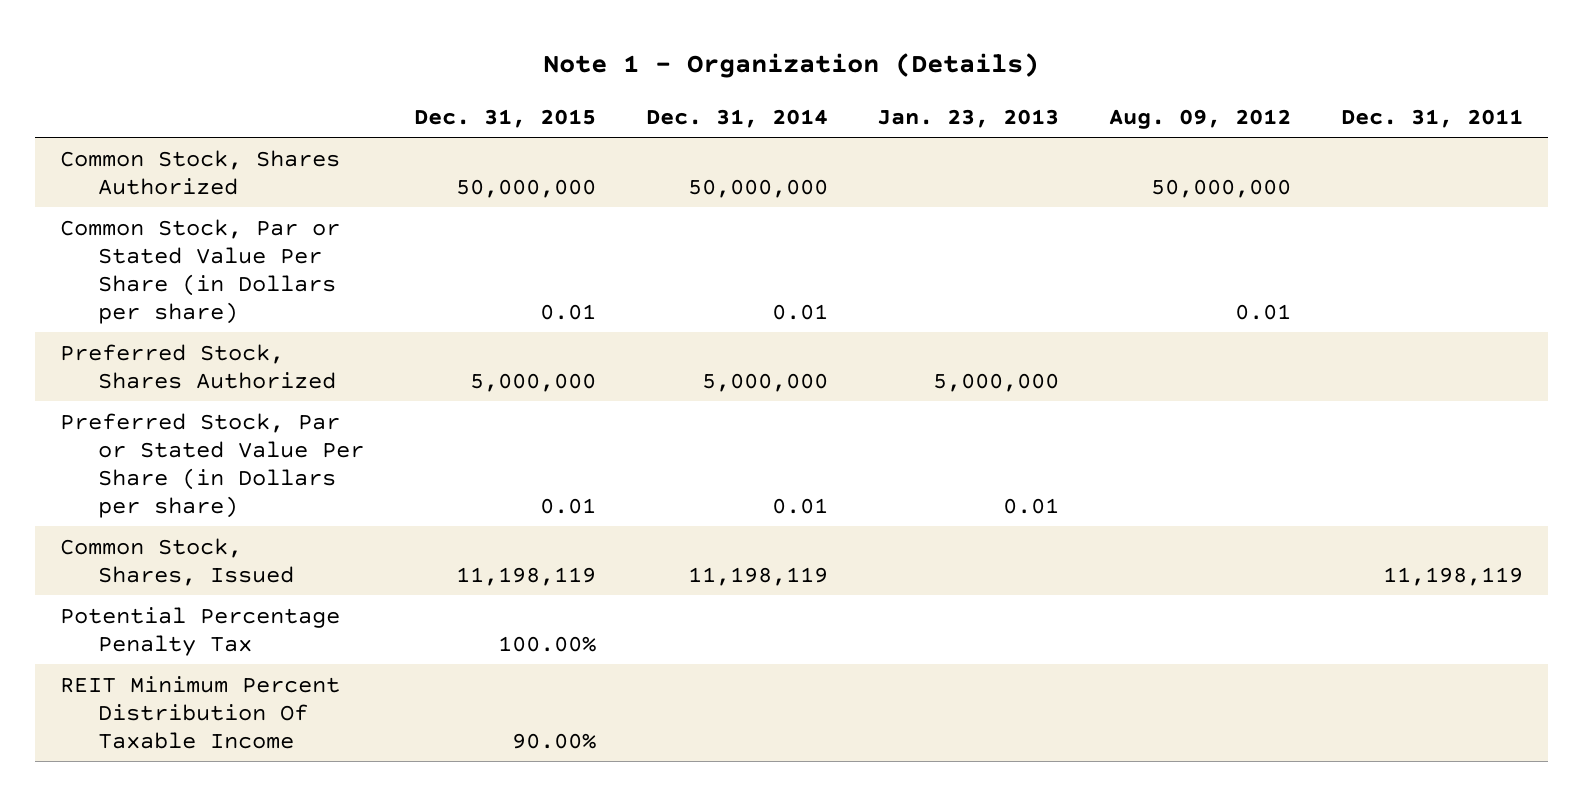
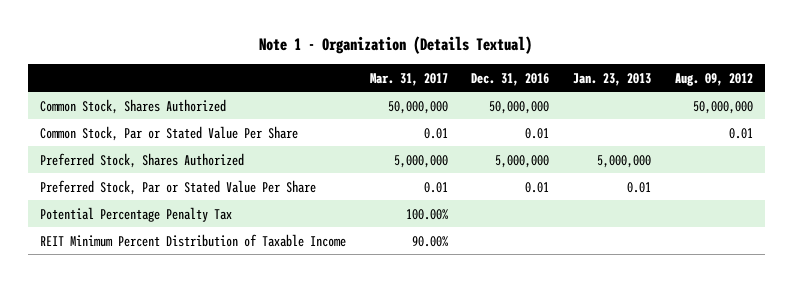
- Note 1 - Organization (Details)
+ Note 1 - Organization (Details Textual)
- | Dec. 31, 2015 | Dec. 31, 2014 | Jan. 23, 2013 | Aug. 09, 2012 | Dec. 31, 2011
+ | Mar. 31, 2017 | Dec. 31, 2016 | Jan. 23, 2013 | Aug. 09, 2012
- Common Stock, Par or Stated Value Per Share (in Dollars per share) | 0.01 | 0.01 | | 0.01 |
+ Common Stock, Par or Stated Value Per Share | 0.01 | 0.01 | | 0.01
- Preferred Stock, Par or Stated Value Per Share (in Dollars per share) | 0.01 | 0.01 | 0.01 | |
- Common Stock, Shares, Issued | 11,198,119 | 11,198,119 | | | 11,198,119
+ Preferred Stock, Par or Stated Value Per Share | 0.01 | 0.01 | 0.01 |
- REIT Minimum Percent Distribution Of Taxable Income | 90.00% | | | |
+ REIT Minimum Percent Distribution of Taxable Income | 90.00% | | |

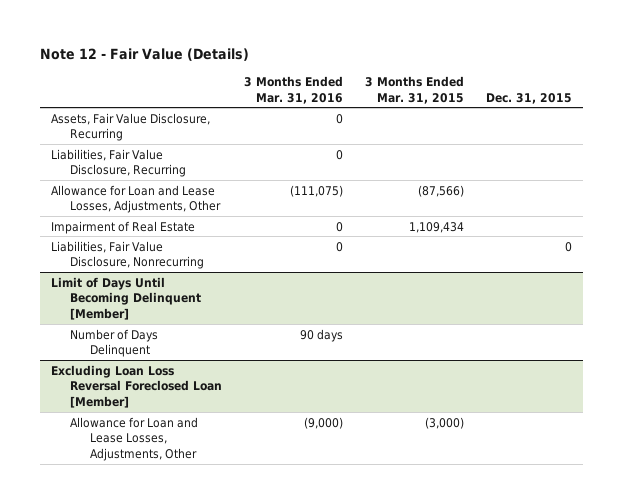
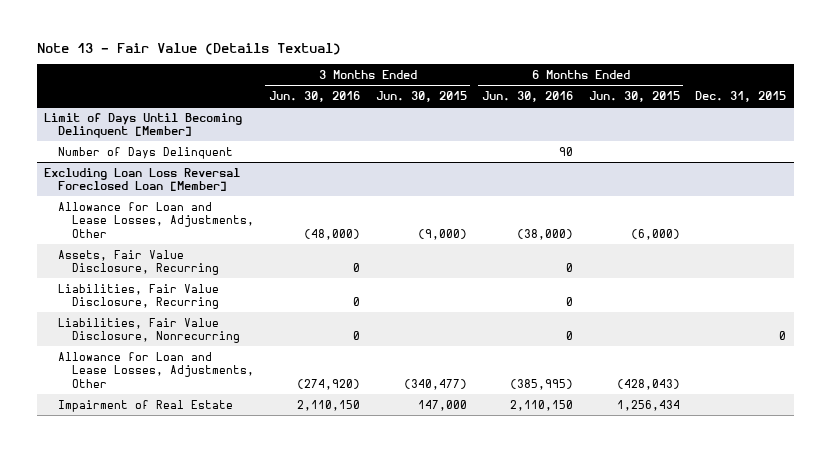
- Note 12 - Fair Value (Details)
+ Note 13 - Fair Value (Details Textual)
- | 3 Months Ended Mar. 31, 2016 | 3 Months Ended Mar. 31, 2015 | Dec. 31, 2015
+ | 3 Months Ended Jun. 30, 2016 | 3 Months Ended Jun. 30, 2015 | 6 Months Ended Jun. 30, 2016 | 6 Months Ended Jun. 30, 2015 | Dec. 31, 2015
- Assets, Fair Value Disclosure, Recurring | 0 | |
- Liabilities, Fair Value Disclosure, Recurring | 0 | |
- Allowance for Loan and Lease Losses, Adjustments, Other | (111,075) | (87,566) |
- Impairment of Real Estate | 0 | 1,109,434 |
- Liabilities, Fair Value Disclosure, Nonrecurring | 0 | | 0
@ Excluding Loan Loss Reversal Foreclosed Loan [Member]
+ Assets, Fair Value Disclosure, Recurring | 0 | | 0 | |
+ Liabilities, Fair Value Disclosure, Recurring | 0 | | 0 | |
+ Liabilities, Fair Value Disclosure, Nonrecurring | 0 | | 0 | | 0
+ Allowance for Loan and Lease Losses, Adjustments, Other | (274,920) | (340,477) | (385,995) | (428,043) |
+ Impairment of Real Estate | 2,110,150 | 147,000 | 2,110,150 | 1,256,434 |

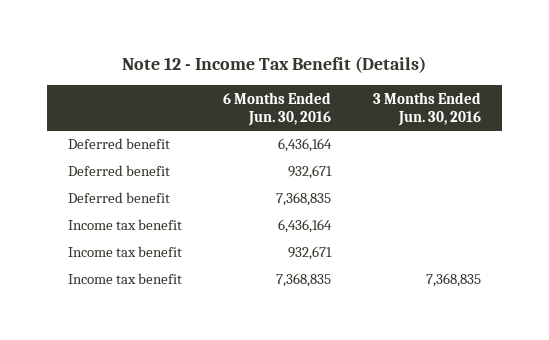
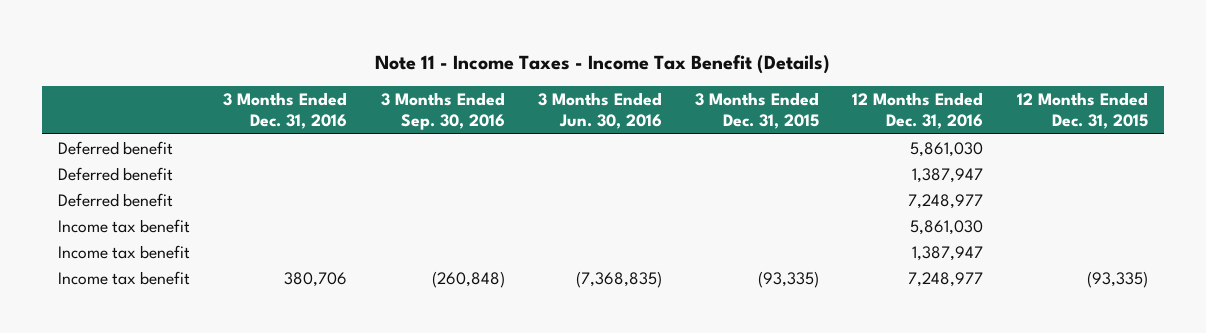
- Note 12 - Income Tax Benefit (Details)
+ Note 11 - Income Taxes - Income Tax Benefit (Details)
- | 6 Months Ended Jun. 30, 2016 | 3 Months Ended Jun. 30, 2016
+ | 3 Months Ended Dec. 31, 2016 | 3 Months Ended Sep. 30, 2016 | 3 Months Ended Jun. 30, 2016 | 3 Months Ended Dec. 31, 2015 | 12 Months Ended Dec. 31, 2016 | 12 Months Ended Dec. 31, 2015
- Income tax benefit | 7,368,835 | 7,368,835
+ Income tax benefit | 380,706 | (260,848) | (7,368,835) | (93,335) | 7,248,977 | (93,335)

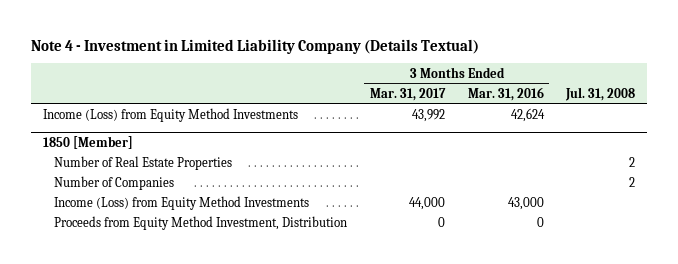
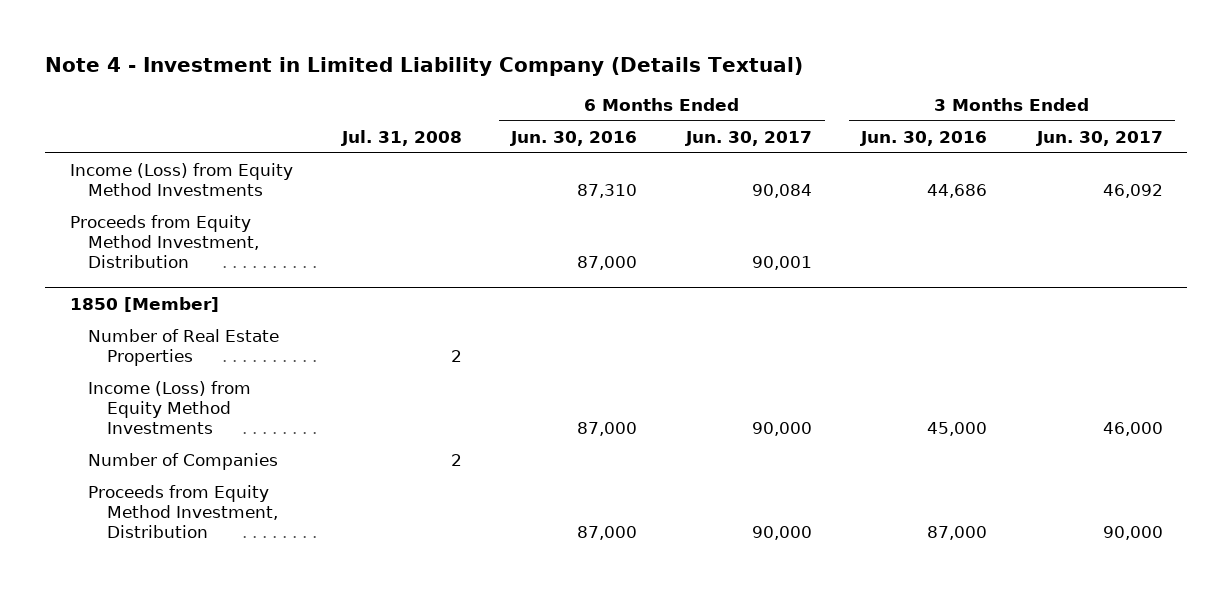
- | 3 Months Ended Mar. 31, 2017 | 3 Months Ended Mar. 31, 2016 | Jul. 31, 2008
+ | Jul. 31, 2008 | 6 Months Ended Jun. 30, 2016 | 6 Months Ended Jun. 30, 2017 | 3 Months Ended Jun. 30, 2016 | 3 Months Ended Jun. 30, 2017
+ Proceeds from Equity Method Investment, Distribution | | 87,000 | 90,001 | |
@ 1850 [Member]
moved down: Number of Companies | 2 | | | |

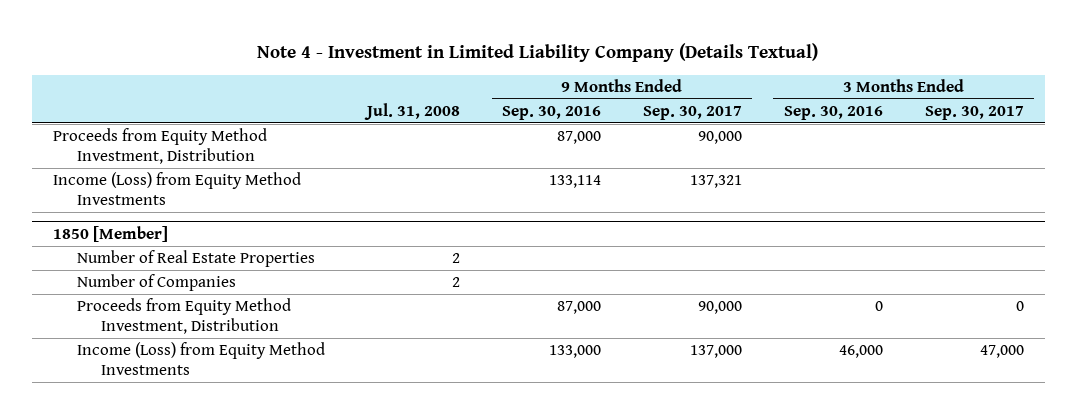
- | Jul. 31, 2008 | 6 Months Ended Jun. 30, 2016 | 6 Months Ended Jun. 30, 2017 | 3 Months Ended Jun. 30, 2016 | 3 Months Ended Jun. 30, 2017
+ | Jul. 31, 2008 | 9 Months Ended Sep. 30, 2016 | 9 Months Ended Sep. 30, 2017 | 3 Months Ended Sep. 30, 2016 | 3 Months Ended Sep. 30, 2017
moved down: Income (Loss) from Equity Method Investments | | 133,114 | 137,321 | |
@ 1850 [Member]
moved down: Income (Loss) from Equity Method Investments | | 133,000 | 137,000 | 46,000 | 47,000

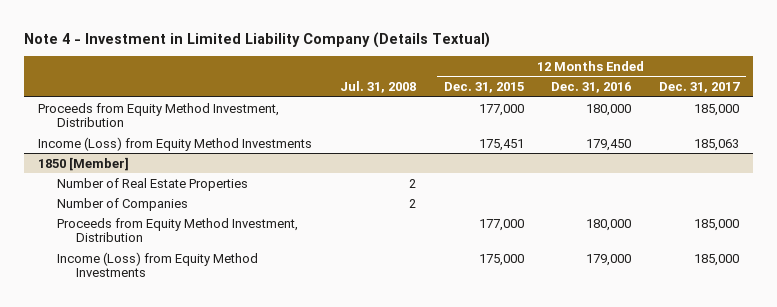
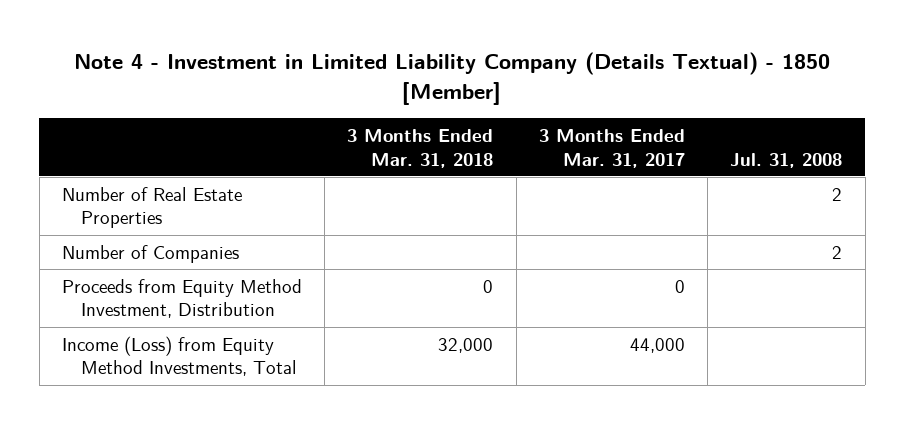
- Note 4 - Investment in Limited Liability Company (Details Textual)
+ Note 4 - Investment in Limited Liability Company (Details Textual) - 1850 [Member]
- | Jul. 31, 2008 | 12 Months Ended Dec. 31, 2015 | 12 Months Ended Dec. 31, 2016 | 12 Months Ended Dec. 31, 2017
+ | 3 Months Ended Mar. 31, 2018 | 3 Months Ended Mar. 31, 2017 | Jul. 31, 2008
+ Number of Real Estate Properties | | | 2
+ Number of Companies | | | 2
- Income (Loss) from Equity Method Investments | | 175,451 | 179,450 | 185,063
- 1850 [Member]
- Number of Real Estate Properties | 2 | | |
- Number of Companies | 2 | | |
- Proceeds from Equity Method Investment, Distribution | | 177,000 | 180,000 | 185,000
- Income (Loss) from Equity Method Investments | | 175,000 | 179,000 | 185,000
+ Income (Loss) from Equity Method Investments, Total | 32,000 | 44,000 |

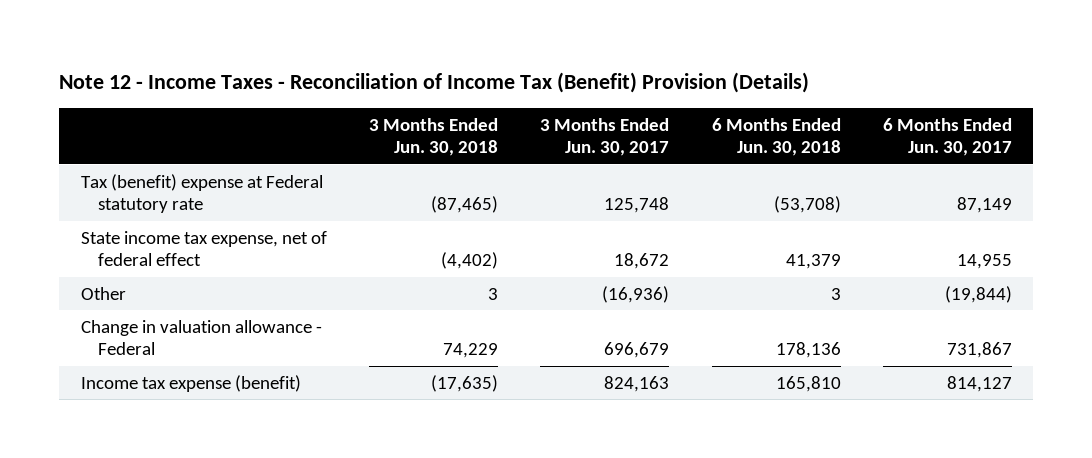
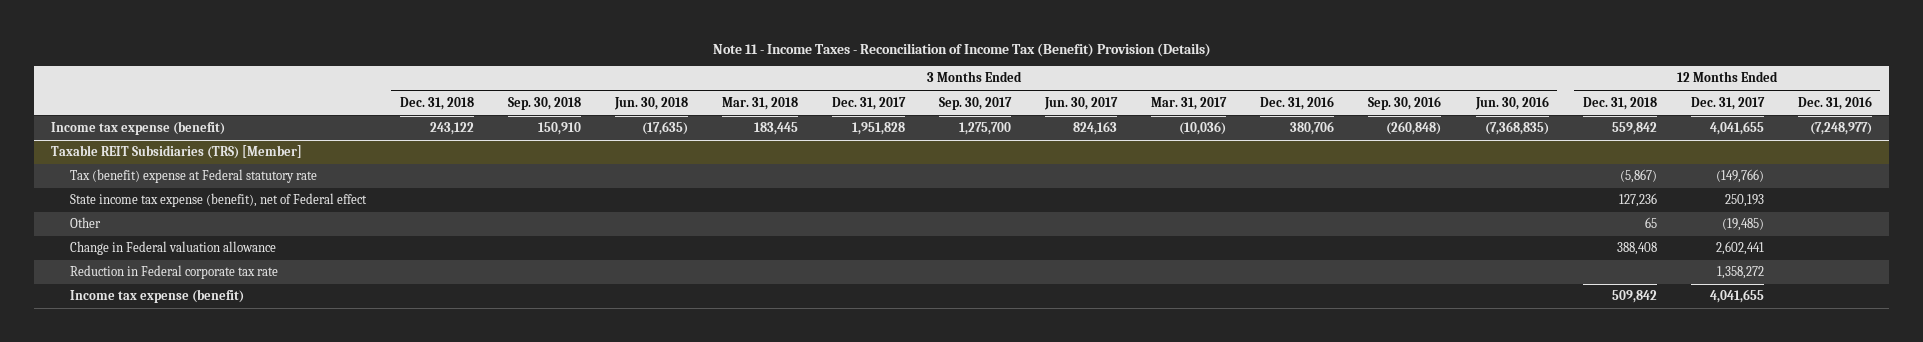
- Note 12 - Income Taxes - Reconciliation of Income Tax (Benefit) Provision (Details)
+ Note 11 - Income Taxes - Reconciliation of Income Tax (Benefit) Provision (Details)
- | 3 Months Ended Jun. 30, 2018 | 3 Months Ended Jun. 30, 2017 | 6 Months Ended Jun. 30, 2018 | 6 Months Ended Jun. 30, 2017
+ | 3 Months Ended Dec. 31, 2018 | 3 Months Ended Sep. 30, 2018 | 3 Months Ended Jun. 30, 2018 | 3 Months Ended Mar. 31, 2018 | 3 Months Ended Dec. 31, 2017 | 3 Months Ended Sep. 30, 2017 | 3 Months Ended Jun. 30, 2017 | 3 Months Ended Mar. 31, 2017 | 3 Months Ended Dec. 31, 2016 | 3 Months Ended Sep. 30, 2016 | 3 Months Ended Jun. 30, 2016 | 12 Months Ended Dec. 31, 2018 | 12 Months Ended Dec. 31, 2017 | 12 Months Ended Dec. 31, 2016
- Tax (benefit) expense at Federal statutory rate | (87,465) | 125,748 | (53,708) | 87,149
- State income tax expense, net of federal effect | (4,402) | 18,672 | 41,379 | 14,955
- Other | 3 | (16,936) | 3 | (19,844)
- Change in valuation allowance - Federal | 74,229 | 696,679 | 178,136 | 731,867
+ Taxable REIT Subsidiaries (TRS) [Member]
+ Tax (benefit) expense at Federal statutory rate | | | | | | | | | | | | (5,867) | (149,766) |
+ State income tax expense (benefit), net of Federal effect | | | | | | | | | | | | 127,236 | 250,193 |
+ Other | | | | | | | | | | | | 65 | (19,485) |
+ Change in Federal valuation allowance | | | | | | | | | | | | 388,408 | 2,602,441 |
+ Reduction in Federal corporate tax rate | | | | | | | | | | | | | 1,358,272 |
+ Income tax expense (benefit) | | | | | | | | | | | | 509,842 | 4,041,655 |

